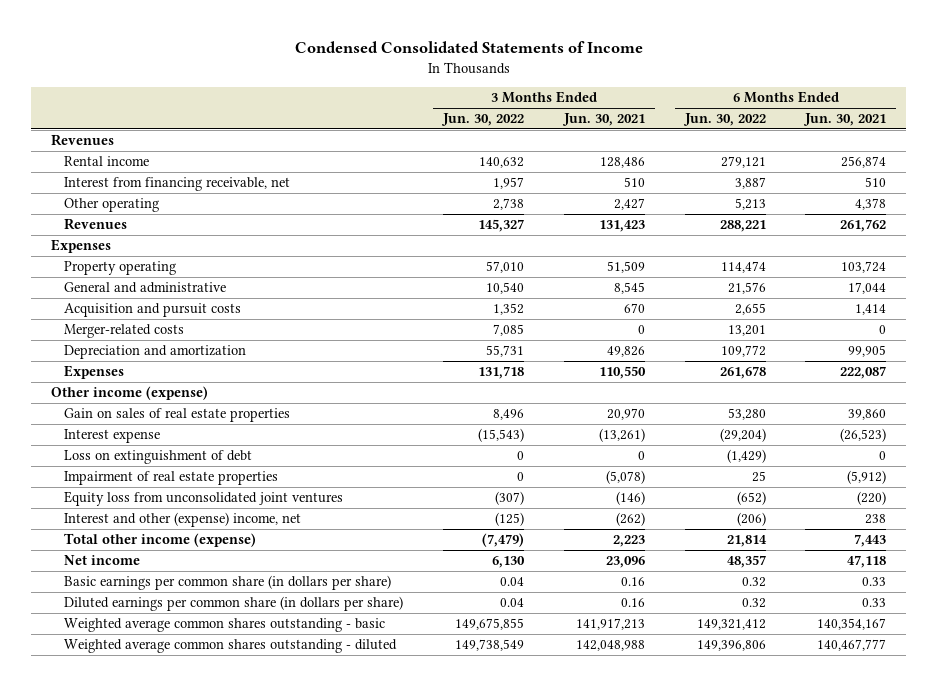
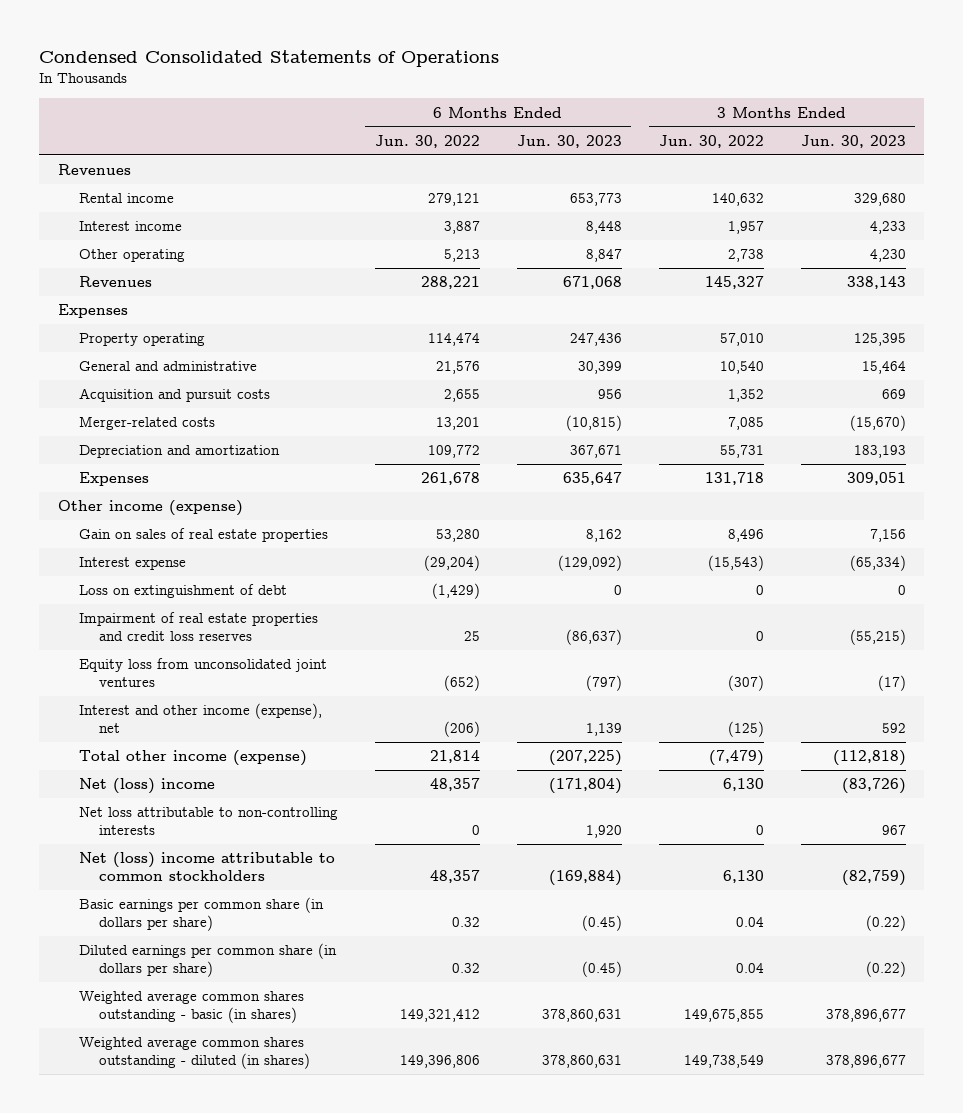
- Condensed Consolidated Statements of Income
+ Condensed Consolidated Statements of Operations
- | 3 Months Ended Jun. 30, 2022 | 3 Months Ended Jun. 30, 2021 | 6 Months Ended Jun. 30, 2022 | 6 Months Ended Jun. 30, 2021
+ | 6 Months Ended Jun. 30, 2022 | 6 Months Ended Jun. 30, 2023 | 3 Months Ended Jun. 30, 2022 | 3 Months Ended Jun. 30, 2023
- Interest from financing receivable, net | 1,957 | 510 | 3,887 | 510
+ Interest income | 3,887 | 8,448 | 1,957 | 4,233
- Impairment of real estate properties | 0 | (5,078) | 25 | (5,912)
+ Impairment of real estate properties and credit loss reserves | 25 | (86,637) | 0 | (55,215)
- Interest and other (expense) income, net | (125) | (262) | (206) | 238
+ Interest and other income (expense), net | (206) | 1,139 | (125) | 592
- Net income | 6,130 | 23,096 | 48,357 | 47,118
+ Net (loss) income | 48,357 | (171,804) | 6,130 | (83,726)
+ Net loss attributable to non-controlling interests | 0 | 1,920 | 0 | 967
+ Net (loss) income attributable to common stockholders | 48,357 | (169,884) | 6,130 | (82,759)
- Weighted average common shares outstanding - basic | 149,675,855 | 141,917,213 | 149,321,412 | 140,354,167
- Weighted average common shares outstanding - diluted | 149,738,549 | 142,048,988 | 149,396,806 | 140,467,777
+ Weighted average common shares outstanding - basic (in shares) | 149,321,412 | 378,860,631 | 149,675,855 | 378,896,677
+ Weighted average common shares outstanding - diluted (in shares) | 149,396,806 | 378,860,631 | 149,738,549 | 378,896,677

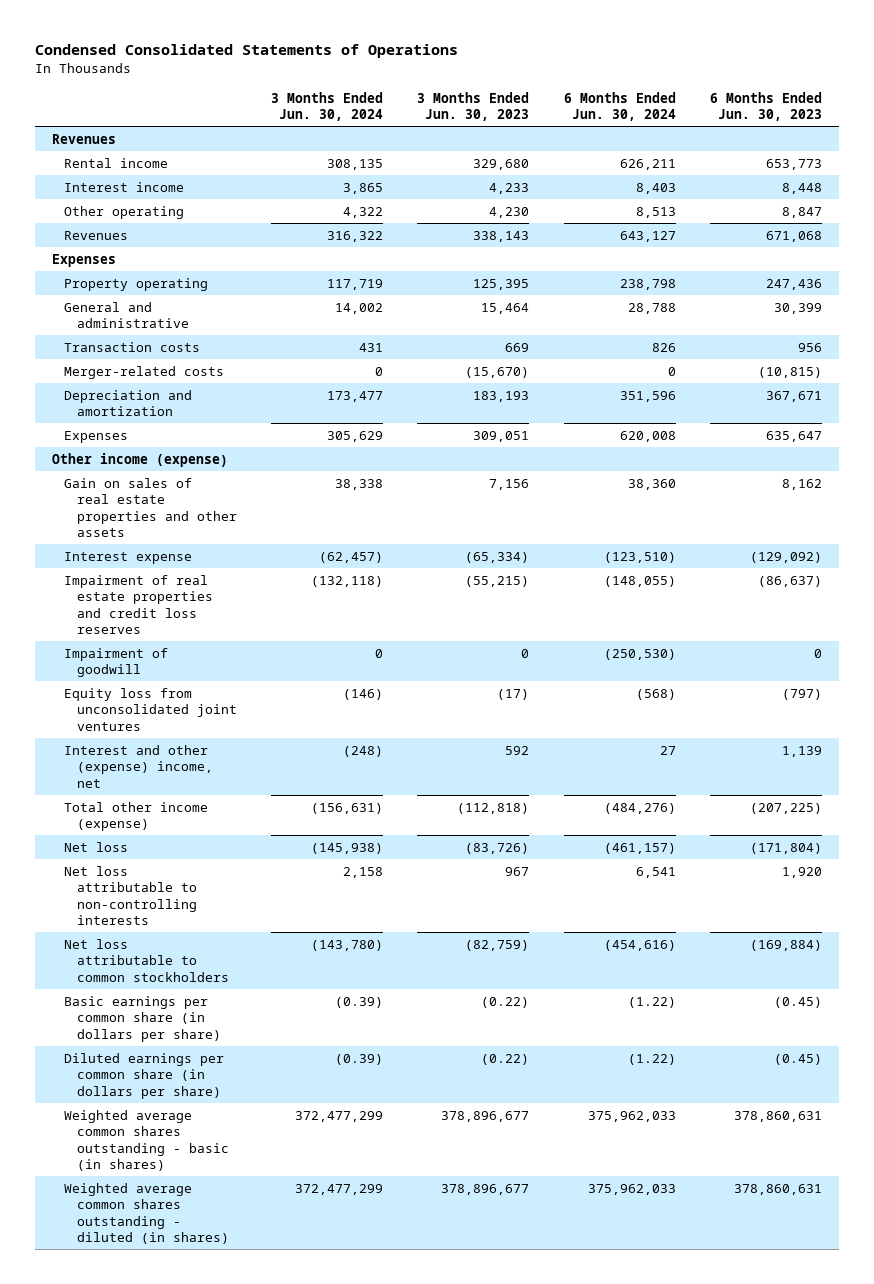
- | 6 Months Ended Jun. 30, 2022 | 6 Months Ended Jun. 30, 2023 | 3 Months Ended Jun. 30, 2022 | 3 Months Ended Jun. 30, 2023
+ | 3 Months Ended Jun. 30, 2024 | 3 Months Ended Jun. 30, 2023 | 6 Months Ended Jun. 30, 2024 | 6 Months Ended Jun. 30, 2023
- Acquisition and pursuit costs | 2,655 | 956 | 1,352 | 669
+ Transaction costs | 431 | 669 | 826 | 956
- Gain on sales of real estate properties | 53,280 | 8,162 | 8,496 | 7,156
+ Gain on sales of real estate properties and other assets | 38,338 | 7,156 | 38,360 | 8,162
- Loss on extinguishment of debt | (1,429) | 0 | 0 | 0
+ Impairment of goodwill | 0 | 0 | (250,530) | 0
- Interest and other income (expense), net | (206) | 1,139 | (125) | 592
+ Interest and other (expense) income, net | (248) | 592 | 27 | 1,139
- Net (loss) income | 48,357 | (171,804) | 6,130 | (83,726)
+ Net loss | (145,938) | (83,726) | (461,157) | (171,804)
- Net (loss) income attributable to common stockholders | 48,357 | (169,884) | 6,130 | (82,759)
+ Net loss attributable to common stockholders | (143,780) | (82,759) | (454,616) | (169,884)

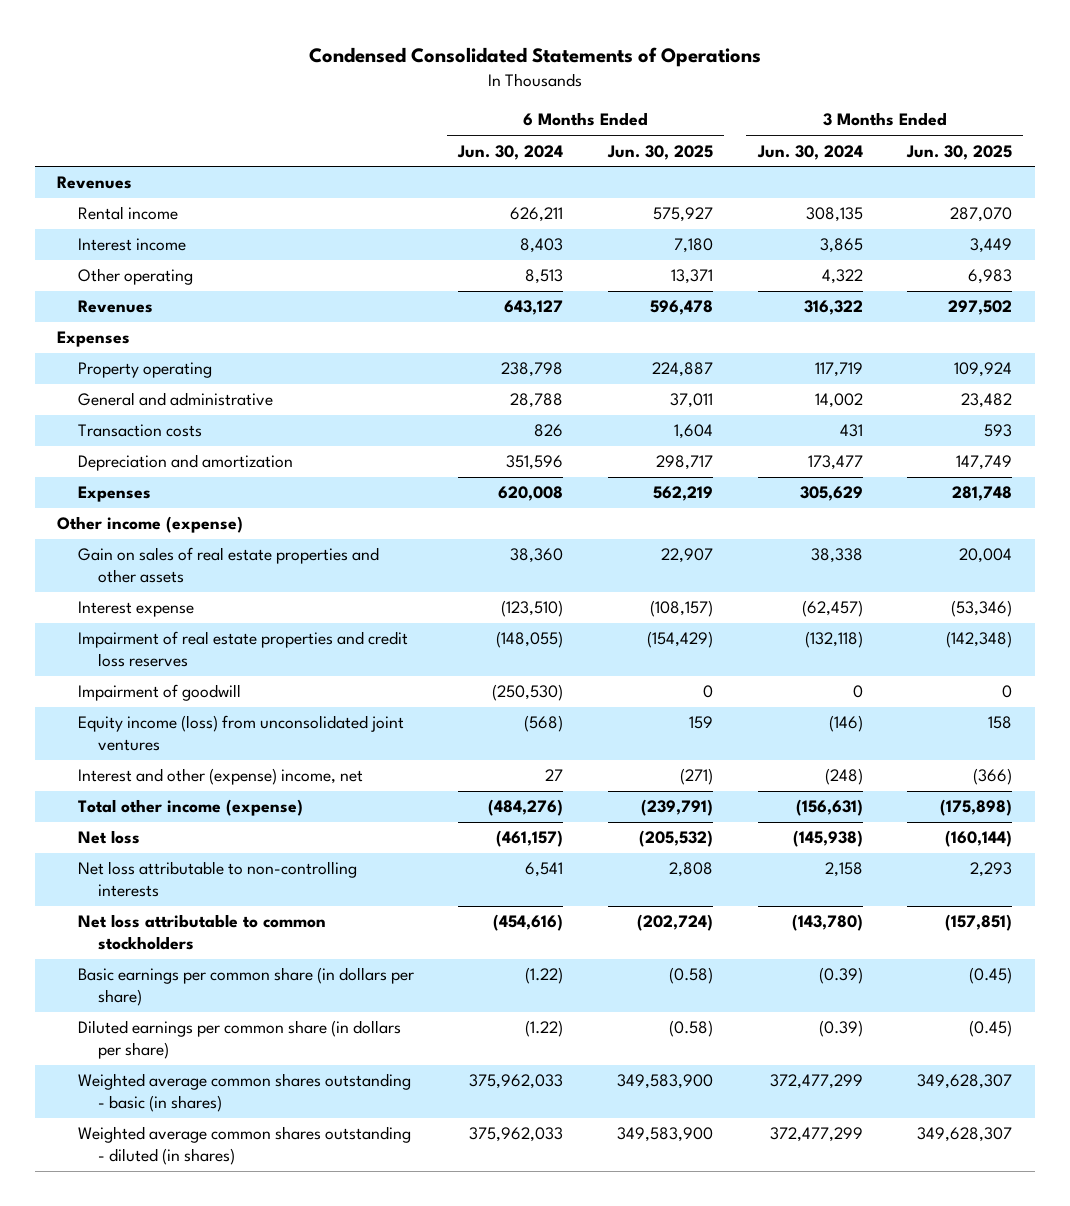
- | 3 Months Ended Jun. 30, 2024 | 3 Months Ended Jun. 30, 2023 | 6 Months Ended Jun. 30, 2024 | 6 Months Ended Jun. 30, 2023
+ | 6 Months Ended Jun. 30, 2024 | 6 Months Ended Jun. 30, 2025 | 3 Months Ended Jun. 30, 2024 | 3 Months Ended Jun. 30, 2025
- Merger-related costs | 0 | (15,670) | 0 | (10,815)
- Equity loss from unconsolidated joint ventures | (146) | (17) | (568) | (797)
+ Equity income (loss) from unconsolidated joint ventures | (568) | 159 | (146) | 158

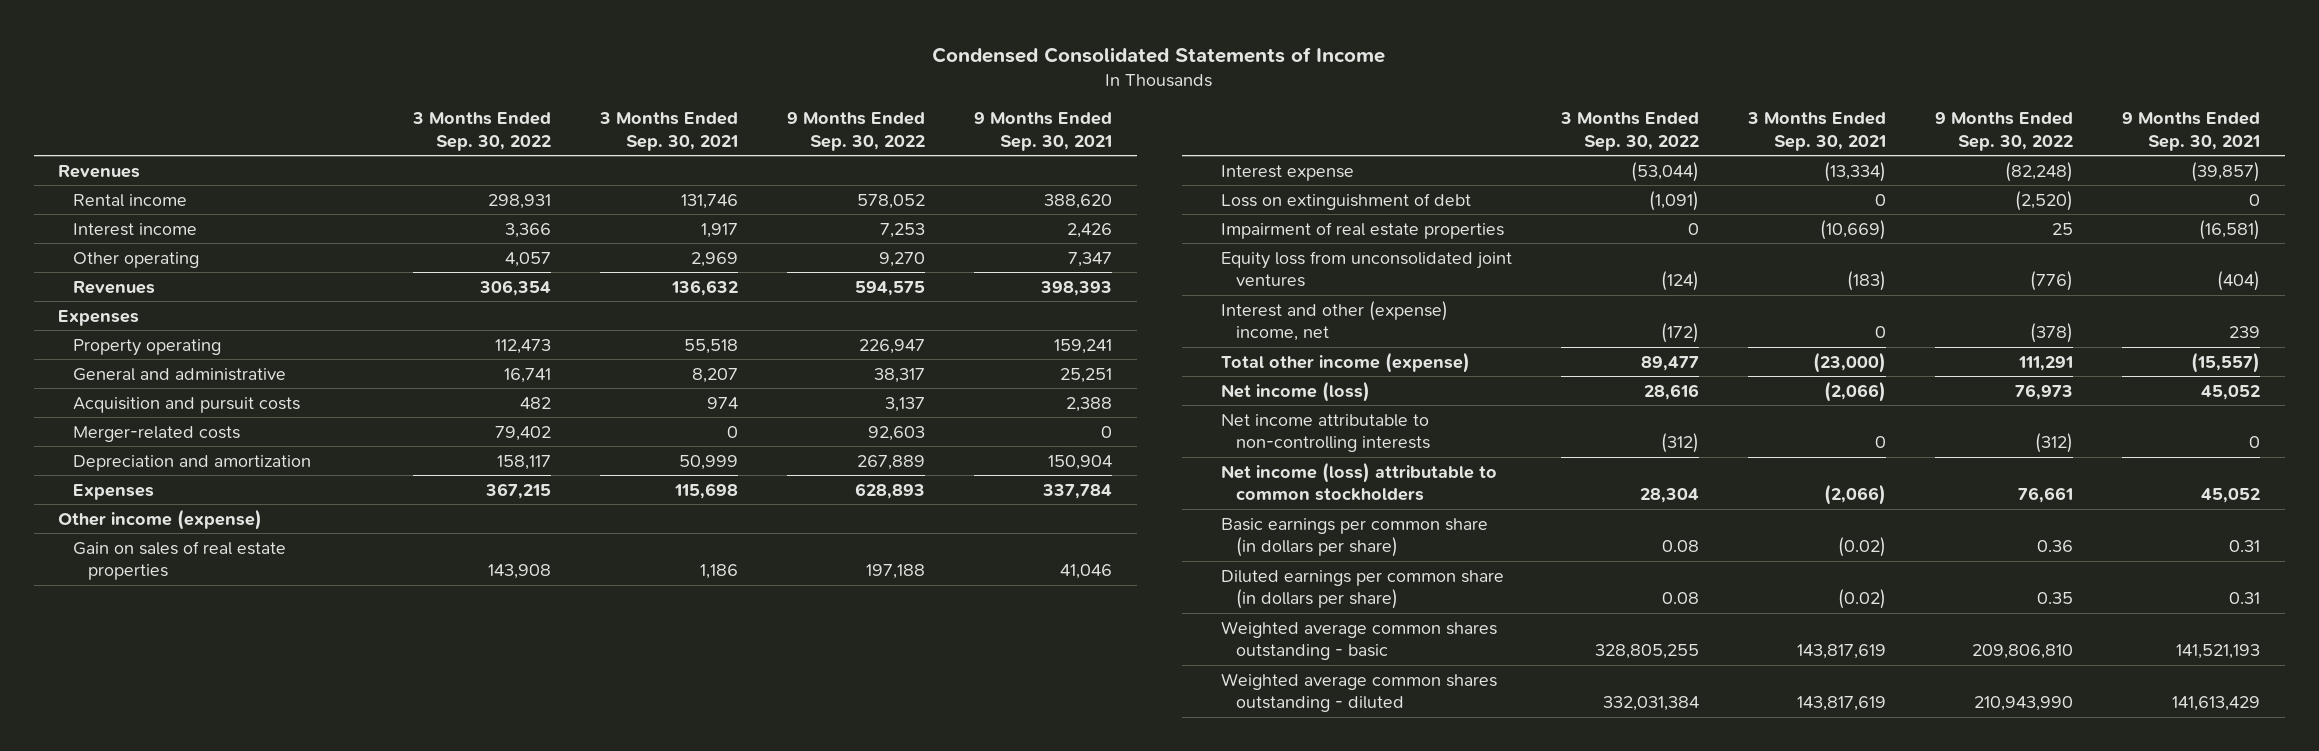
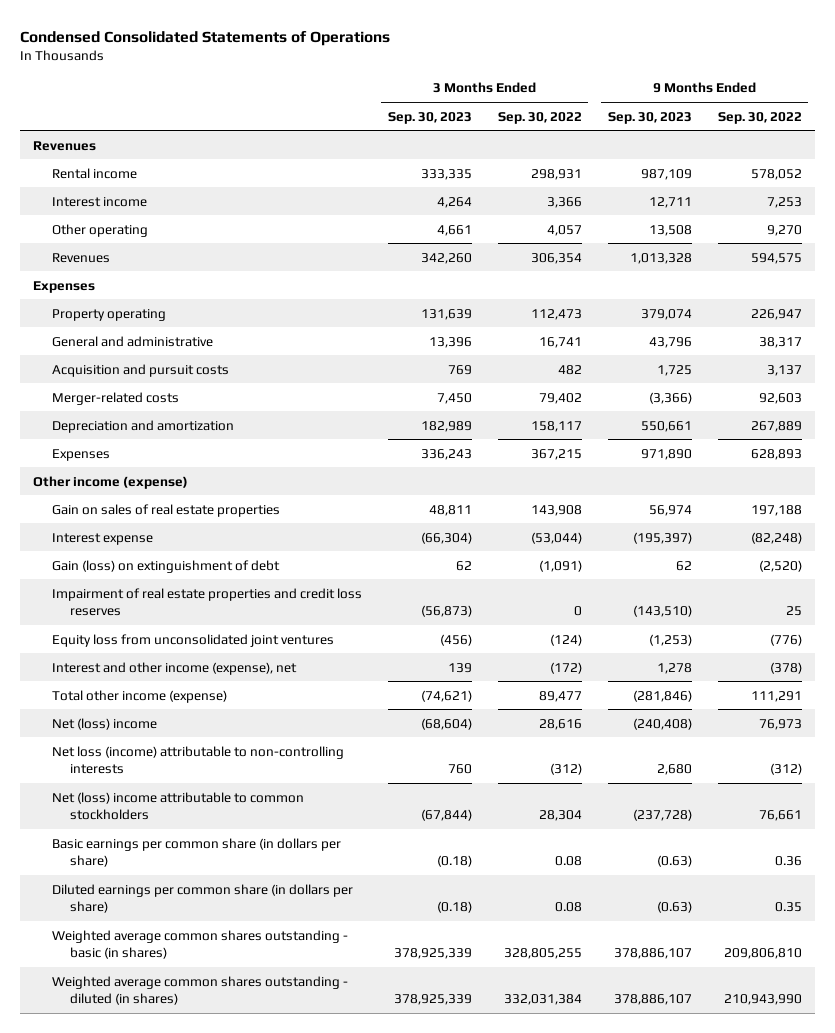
- Condensed Consolidated Statements of Income
+ Condensed Consolidated Statements of Operations
- | 3 Months Ended Sep. 30, 2022 | 3 Months Ended Sep. 30, 2021 | 9 Months Ended Sep. 30, 2022 | 9 Months Ended Sep. 30, 2021
+ | 3 Months Ended Sep. 30, 2023 | 3 Months Ended Sep. 30, 2022 | 9 Months Ended Sep. 30, 2023 | 9 Months Ended Sep. 30, 2022
- Loss on extinguishment of debt | (1,091) | 0 | (2,520) | 0
- Impairment of real estate properties | 0 | (10,669) | 25 | (16,581)
+ Gain (loss) on extinguishment of debt | 62 | (1,091) | 62 | (2,520)
+ Impairment of real estate properties and credit loss reserves | (56,873) | 0 | (143,510) | 25
- Interest and other (expense) income, net | (172) | 0 | (378) | 239
+ Interest and other income (expense), net | 139 | (172) | 1,278 | (378)
- Net income (loss) | 28,616 | (2,066) | 76,973 | 45,052
- Net income attributable to non-controlling interests | (312) | 0 | (312) | 0
- Net income (loss) attributable to common stockholders | 28,304 | (2,066) | 76,661 | 45,052
+ Net (loss) income | (68,604) | 28,616 | (240,408) | 76,973
+ Net loss (income) attributable to non-controlling interests | 760 | (312) | 2,680 | (312)
+ Net (loss) income attributable to common stockholders | (67,844) | 28,304 | (237,728) | 76,661
- Weighted average common shares outstanding - basic | 328,805,255 | 143,817,619 | 209,806,810 | 141,521,193
- Weighted average common shares outstanding - diluted | 332,031,384 | 143,817,619 | 210,943,990 | 141,613,429
+ Weighted average common shares outstanding - basic (in shares) | 378,925,339 | 328,805,255 | 378,886,107 | 209,806,810
+ Weighted average common shares outstanding - diluted (in shares) | 378,925,339 | 332,031,384 | 378,886,107 | 210,943,990

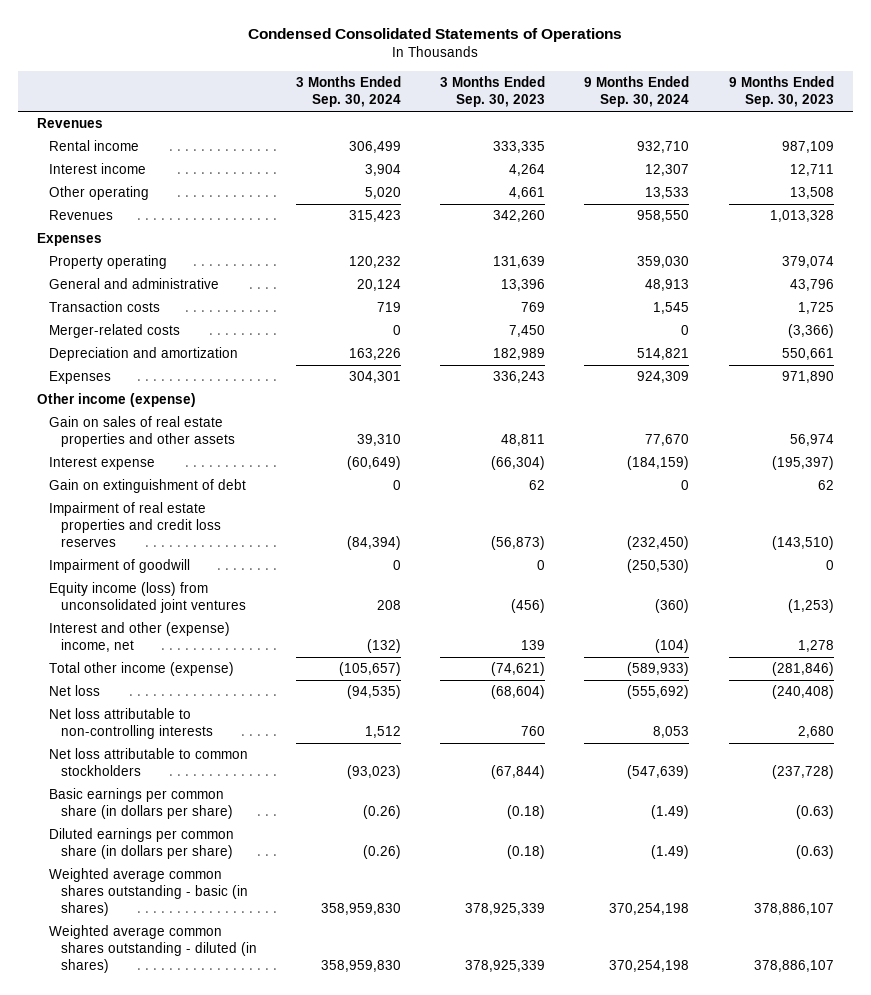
- | 3 Months Ended Sep. 30, 2023 | 3 Months Ended Sep. 30, 2022 | 9 Months Ended Sep. 30, 2023 | 9 Months Ended Sep. 30, 2022
+ | 3 Months Ended Sep. 30, 2024 | 3 Months Ended Sep. 30, 2023 | 9 Months Ended Sep. 30, 2024 | 9 Months Ended Sep. 30, 2023
- Acquisition and pursuit costs | 769 | 482 | 1,725 | 3,137
+ Transaction costs | 719 | 769 | 1,545 | 1,725
- Gain on sales of real estate properties | 48,811 | 143,908 | 56,974 | 197,188
+ Gain on sales of real estate properties and other assets | 39,310 | 48,811 | 77,670 | 56,974
- Gain (loss) on extinguishment of debt | 62 | (1,091) | 62 | (2,520)
+ Gain on extinguishment of debt | 0 | 62 | 0 | 62
- Equity loss from unconsolidated joint ventures | (456) | (124) | (1,253) | (776)
- Interest and other income (expense), net | 139 | (172) | 1,278 | (378)
+ Impairment of goodwill | 0 | 0 | (250,530) | 0
+ Equity income (loss) from unconsolidated joint ventures | 208 | (456) | (360) | (1,253)
+ Interest and other (expense) income, net | (132) | 139 | (104) | 1,278
- Net (loss) income | (68,604) | 28,616 | (240,408) | 76,973
- Net loss (income) attributable to non-controlling interests | 760 | (312) | 2,680 | (312)
- Net (loss) income attributable to common stockholders | (67,844) | 28,304 | (237,728) | 76,661
+ Net loss | (94,535) | (68,604) | (555,692) | (240,408)
+ Net loss attributable to non-controlling interests | 1,512 | 760 | 8,053 | 2,680
+ Net loss attributable to common stockholders | (93,023) | (67,844) | (547,639) | (237,728)

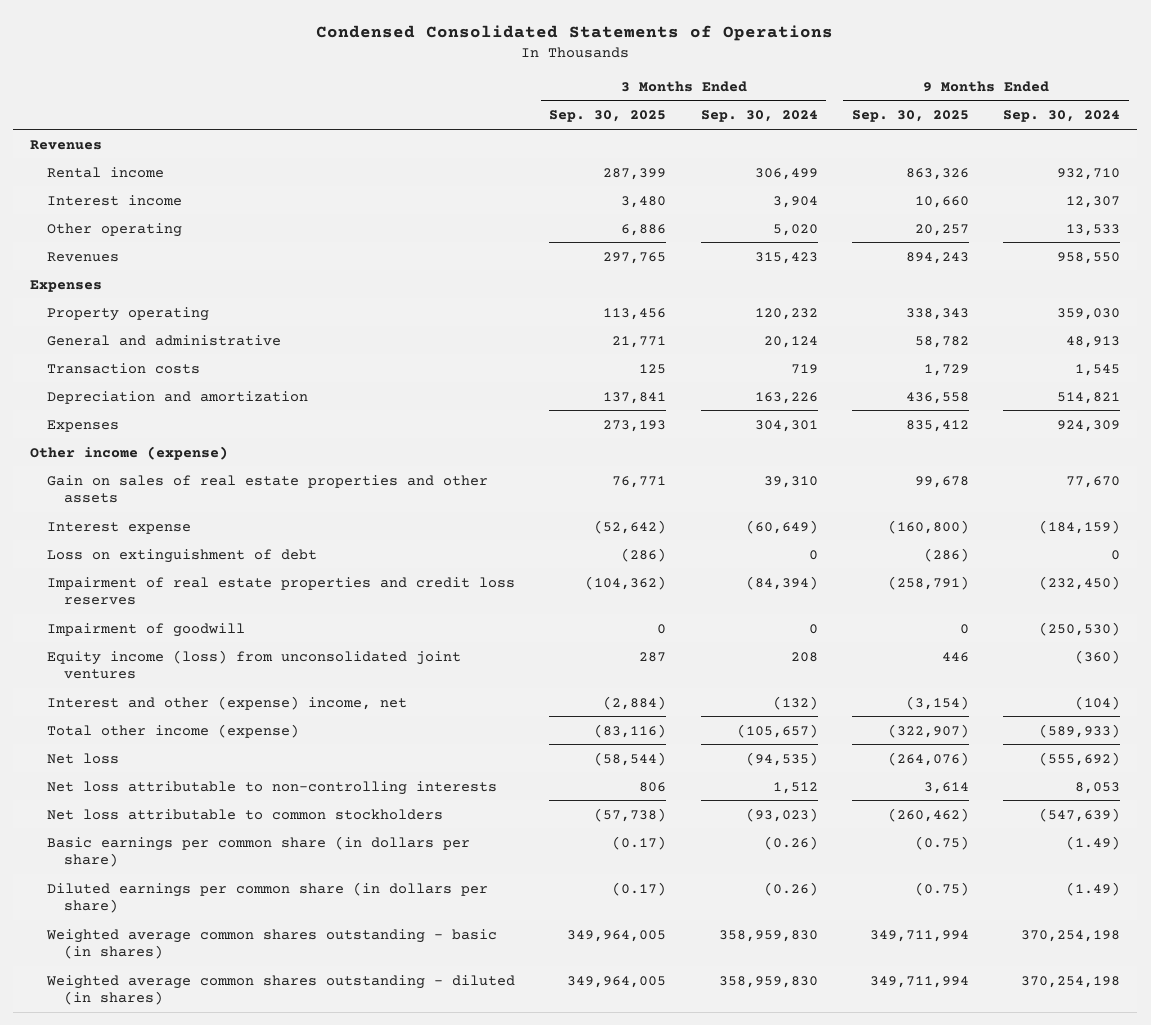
- | 3 Months Ended Sep. 30, 2024 | 3 Months Ended Sep. 30, 2023 | 9 Months Ended Sep. 30, 2024 | 9 Months Ended Sep. 30, 2023
+ | 3 Months Ended Sep. 30, 2025 | 3 Months Ended Sep. 30, 2024 | 9 Months Ended Sep. 30, 2025 | 9 Months Ended Sep. 30, 2024
- Merger-related costs | 0 | 7,450 | 0 | (3,366)
- Gain on extinguishment of debt | 0 | 62 | 0 | 62
+ Loss on extinguishment of debt | (286) | 0 | (286) | 0

